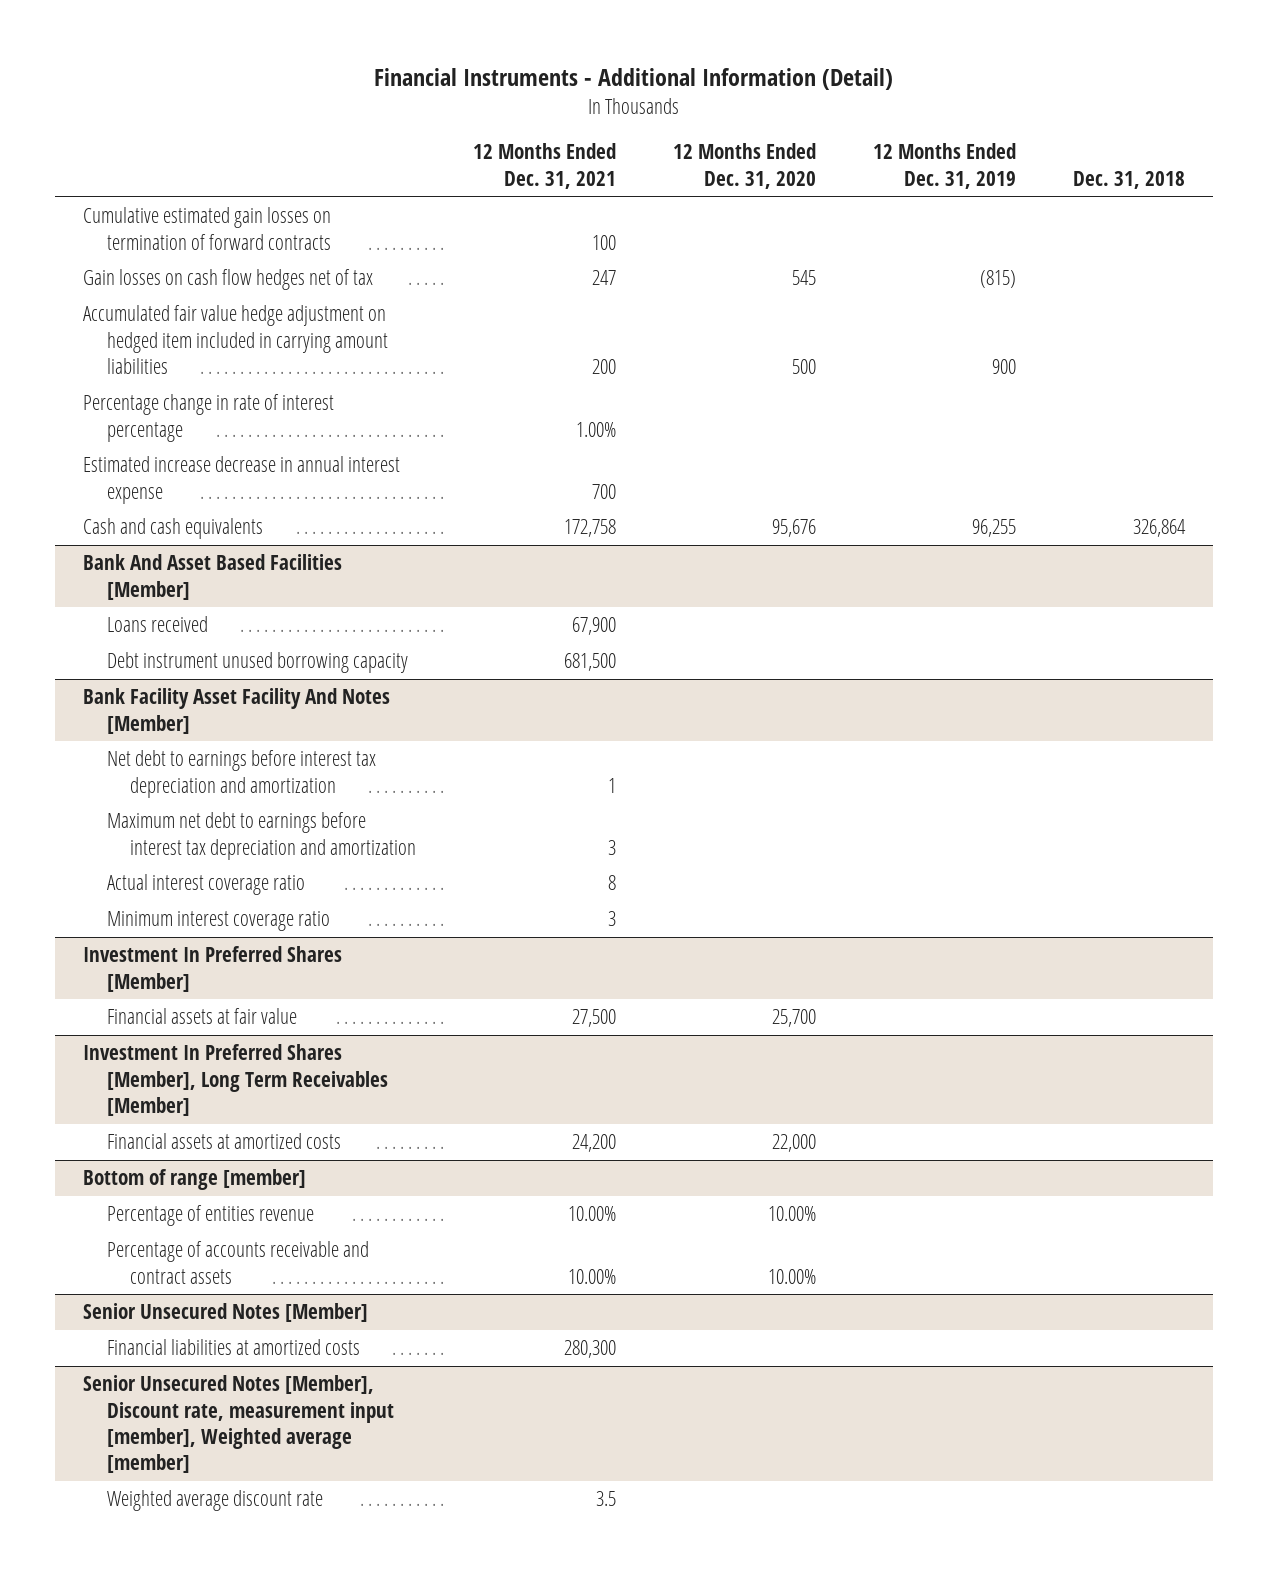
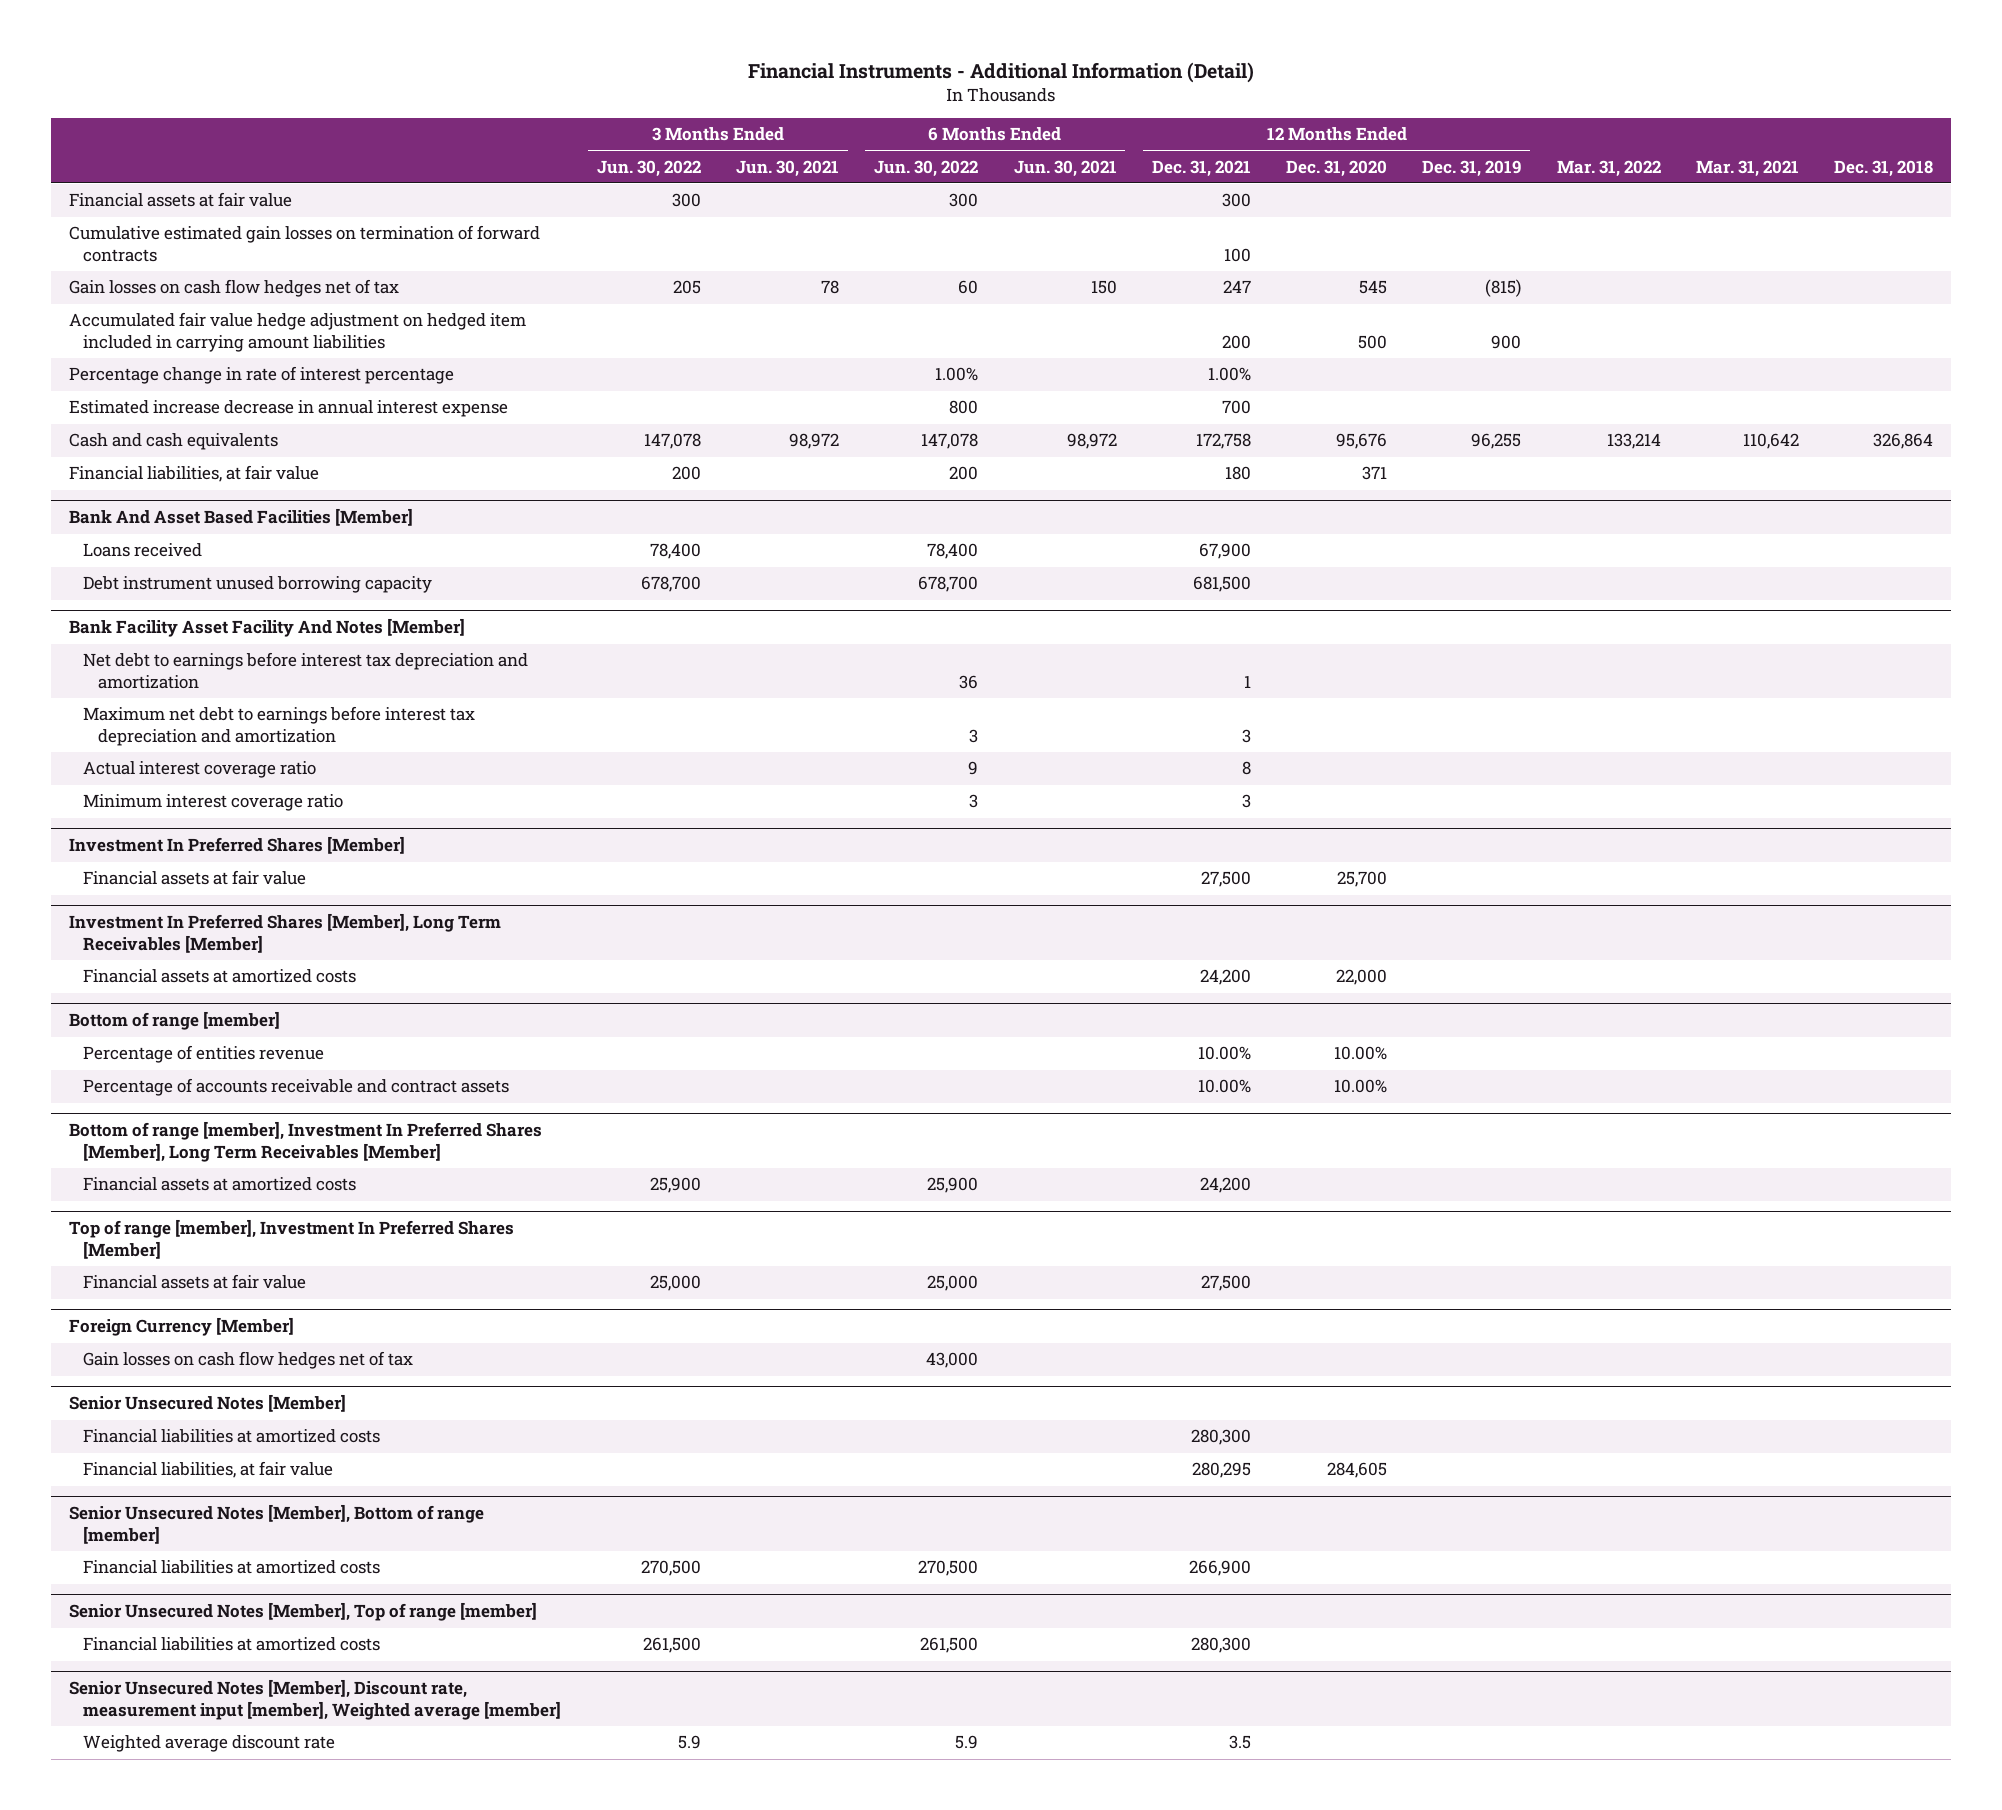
- | 12 Months Ended Dec. 31, 2021 | 12 Months Ended Dec. 31, 2020 | 12 Months Ended Dec. 31, 2019 | Dec. 31, 2018
+ | 3 Months Ended Jun. 30, 2022 | 3 Months Ended Jun. 30, 2021 | 6 Months Ended Jun. 30, 2022 | 6 Months Ended Jun. 30, 2021 | 12 Months Ended Dec. 31, 2021 | 12 Months Ended Dec. 31, 2020 | 12 Months Ended Dec. 31, 2019 | Mar. 31, 2022 | Mar. 31, 2021 | Dec. 31, 2018
+ Financial assets at fair value | 300 | | 300 | | 300 | | | | |
+ Financial liabilities, at fair value | 200 | | 200 | | 180 | 371 | | | |
+ Bottom of range [member], Investment In Preferred Shares [Member], Long Term Receivables [Member]
+ Financial assets at amortized costs | 25,900 | | 25,900 | | 24,200 | | | | |
+ Top of range [member], Investment In Preferred Shares [Member]
+ Financial assets at fair value | 25,000 | | 25,000 | | 27,500 | | | | |
+ Foreign Currency [Member]
+ Gain losses on cash flow hedges net of tax | | | 43,000 | | | | | | |
@ Senior Unsecured Notes [Member]
+ Financial liabilities, at fair value | | | | | 280,295 | 284,605 | | | |
+ Senior Unsecured Notes [Member], Bottom of range [member]
+ Financial liabilities at amortized costs | 270,500 | | 270,500 | | 266,900 | | | | |
+ Senior Unsecured Notes [Member], Top of range [member]
+ Financial liabilities at amortized costs | 261,500 | | 261,500 | | 280,300 | | | | |

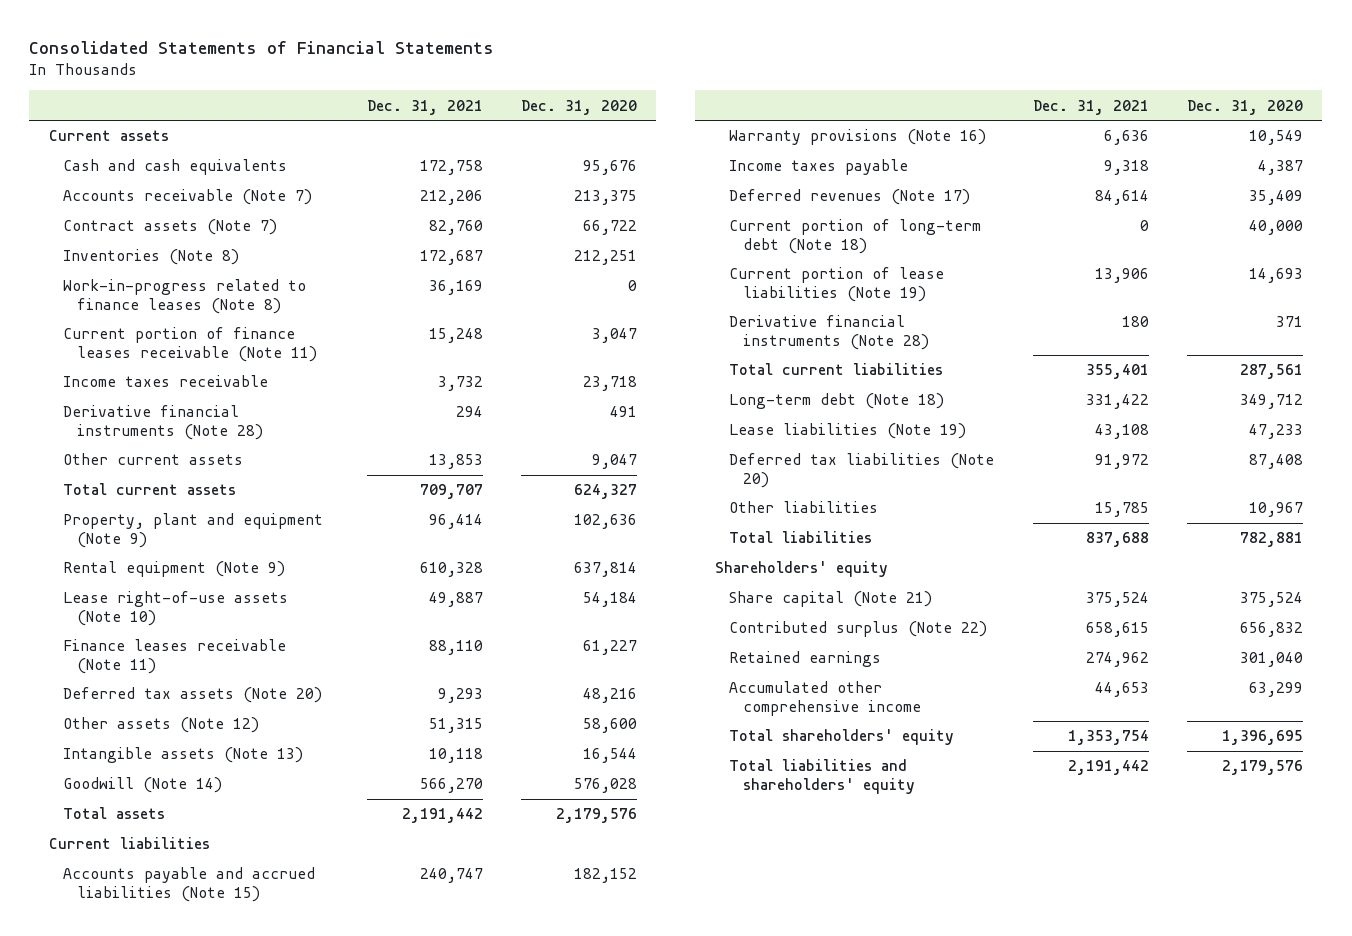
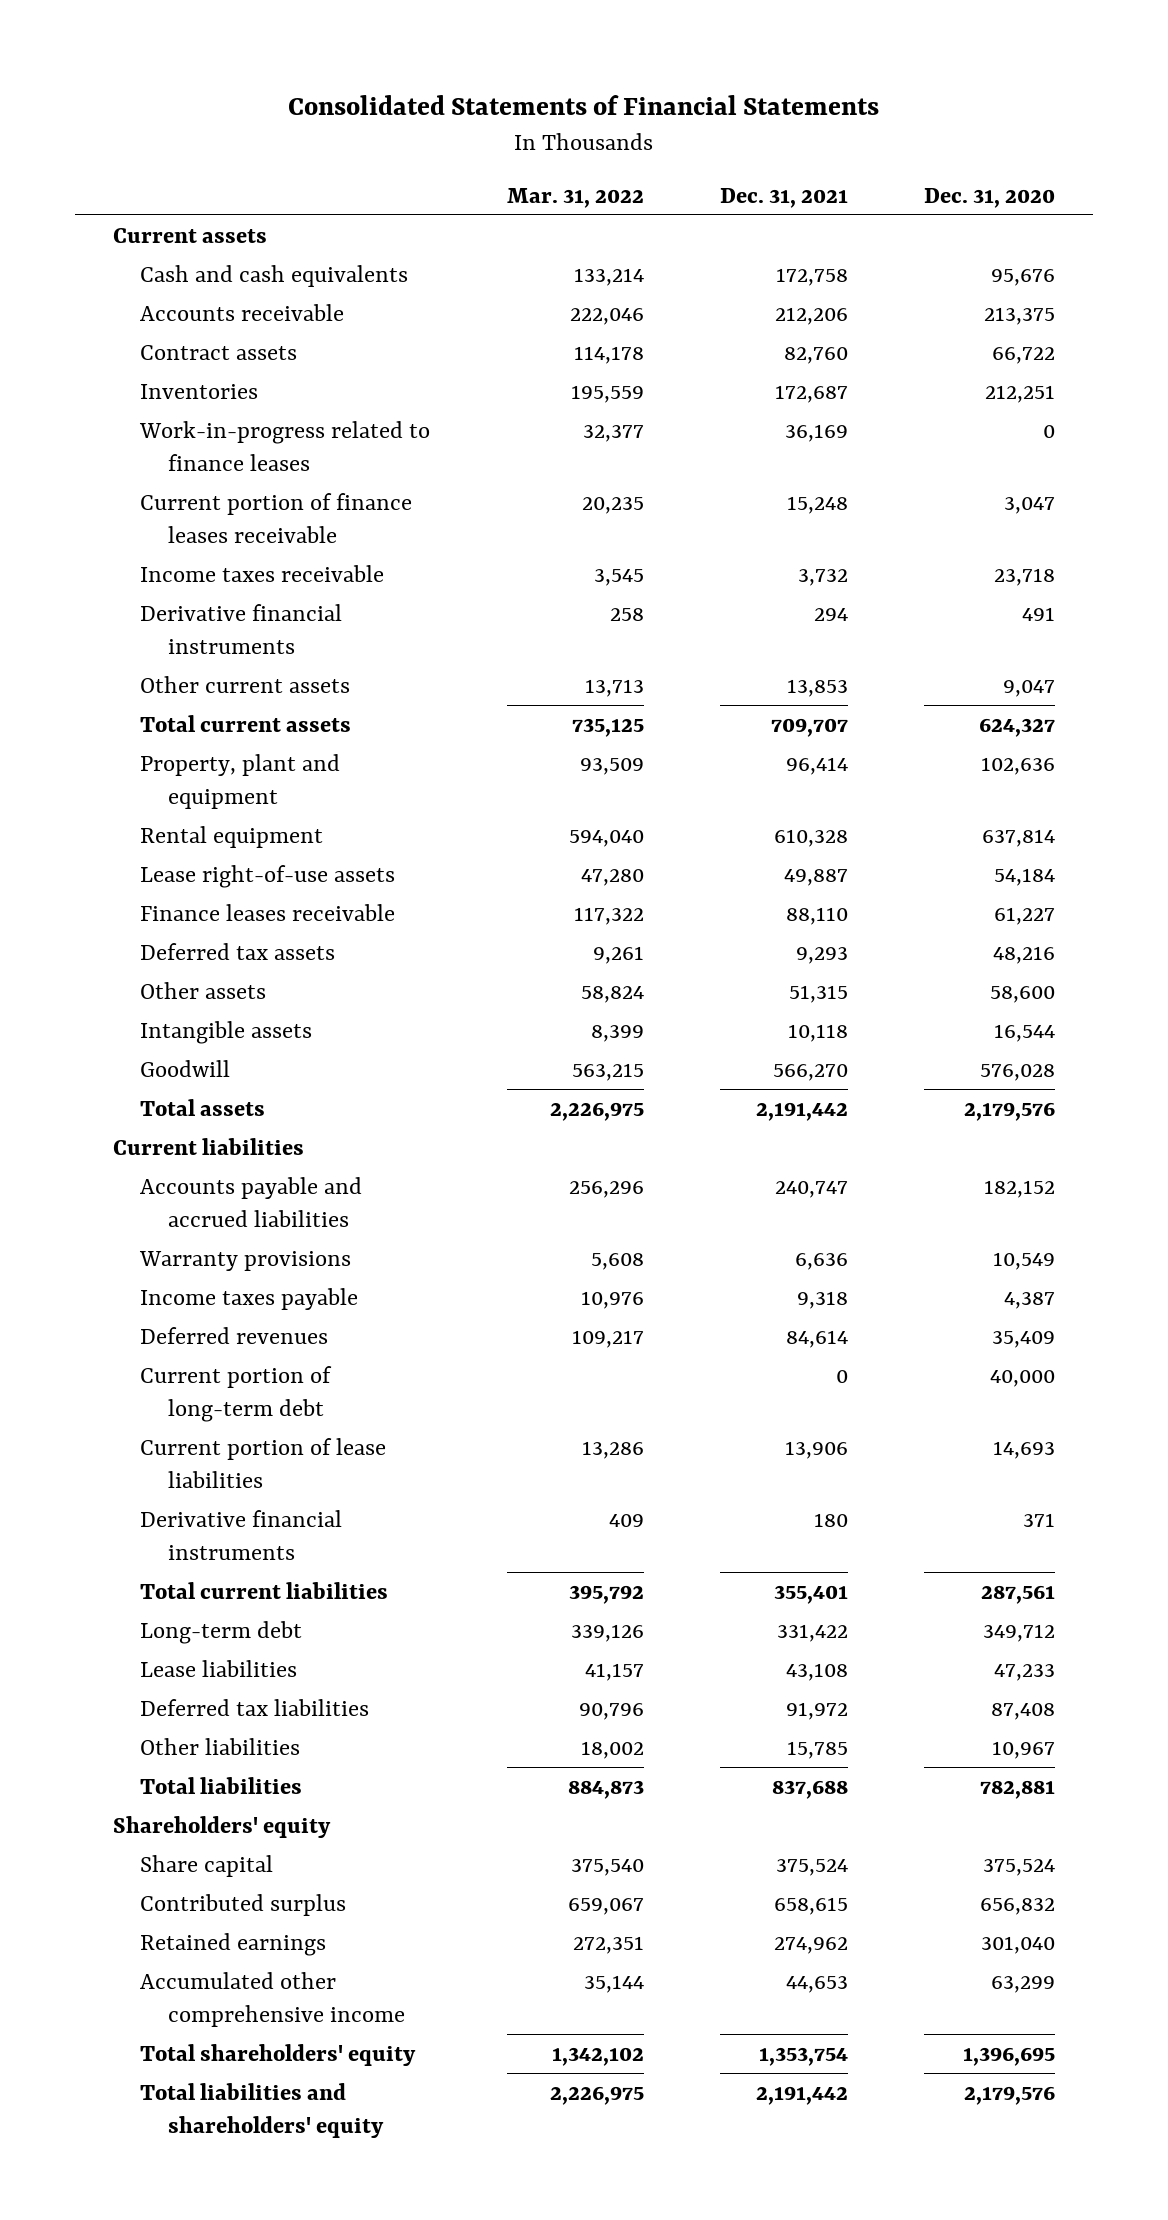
- | Dec. 31, 2021 | Dec. 31, 2020
+ | Mar. 31, 2022 | Dec. 31, 2021 | Dec. 31, 2020
- Accounts receivable (Note 7) | 212,206 | 213,375
- Contract assets (Note 7) | 82,760 | 66,722
- Inventories (Note 8) | 172,687 | 212,251
- Work-in-progress related to finance leases (Note 8) | 36,169 | 0
- Current portion of finance leases receivable (Note 11) | 15,248 | 3,047
+ Accounts receivable | 222,046 | 212,206 | 213,375
+ Contract assets | 114,178 | 82,760 | 66,722
+ Inventories | 195,559 | 172,687 | 212,251
+ Work-in-progress related to finance leases | 32,377 | 36,169 | 0
+ Current portion of finance leases receivable | 20,235 | 15,248 | 3,047
- Derivative financial instruments (Note 28) | 294 | 491
+ Derivative financial instruments | 258 | 294 | 491
- Property, plant and equipment (Note 9) | 96,414 | 102,636
- Rental equipment (Note 9) | 610,328 | 637,814
- Lease right-of-use assets (Note 10) | 49,887 | 54,184
- Finance leases receivable (Note 11) | 88,110 | 61,227
- Deferred tax assets (Note 20) | 9,293 | 48,216
- Other assets (Note 12) | 51,315 | 58,600
- Intangible assets (Note 13) | 10,118 | 16,544
- Goodwill (Note 14) | 566,270 | 576,028
+ Property, plant and equipment | 93,509 | 96,414 | 102,636
+ Rental equipment | 594,040 | 610,328 | 637,814
+ Lease right-of-use assets | 47,280 | 49,887 | 54,184
+ Finance leases receivable | 117,322 | 88,110 | 61,227
+ Deferred tax assets | 9,261 | 9,293 | 48,216
+ Other assets | 58,824 | 51,315 | 58,600
+ Intangible assets | 8,399 | 10,118 | 16,544
+ Goodwill | 563,215 | 566,270 | 576,028
- Accounts payable and accrued liabilities (Note 15) | 240,747 | 182,152
- Warranty provisions (Note 16) | 6,636 | 10,549
+ Accounts payable and accrued liabilities | 256,296 | 240,747 | 182,152
+ Warranty provisions | 5,608 | 6,636 | 10,549
- Deferred revenues (Note 17) | 84,614 | 35,409
- Current portion of long-term debt (Note 18) | 0 | 40,000
- Current portion of lease liabilities (Note 19) | 13,906 | 14,693
- Derivative financial instruments (Note 28) | 180 | 371
+ Deferred revenues | 109,217 | 84,614 | 35,409
+ Current portion of long-term debt | | 0 | 40,000
+ Current portion of lease liabilities | 13,286 | 13,906 | 14,693
+ Derivative financial instruments | 409 | 180 | 371
- Long-term debt (Note 18) | 331,422 | 349,712
- Lease liabilities (Note 19) | 43,108 | 47,233
- Deferred tax liabilities (Note 20) | 91,972 | 87,408
+ Long-term debt | 339,126 | 331,422 | 349,712
+ Lease liabilities | 41,157 | 43,108 | 47,233
+ Deferred tax liabilities | 90,796 | 91,972 | 87,408
- Share capital (Note 21) | 375,524 | 375,524
- Contributed surplus (Note 22) | 658,615 | 656,832
+ Share capital | 375,540 | 375,524 | 375,524
+ Contributed surplus | 659,067 | 658,615 | 656,832

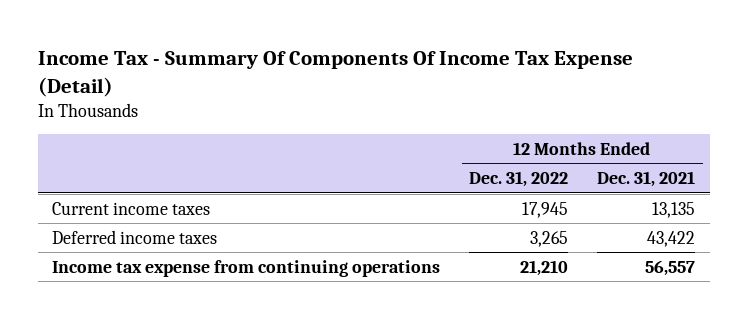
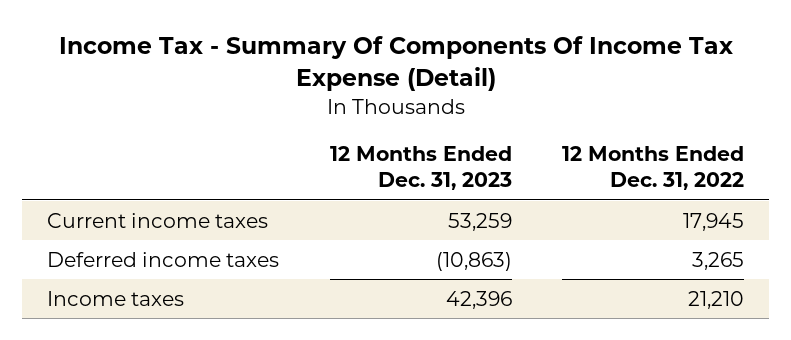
- | 12 Months Ended Dec. 31, 2022 | 12 Months Ended Dec. 31, 2021
+ | 12 Months Ended Dec. 31, 2023 | 12 Months Ended Dec. 31, 2022
- Income tax expense from continuing operations | 21,210 | 56,557
+ Income taxes | 42,396 | 21,210

